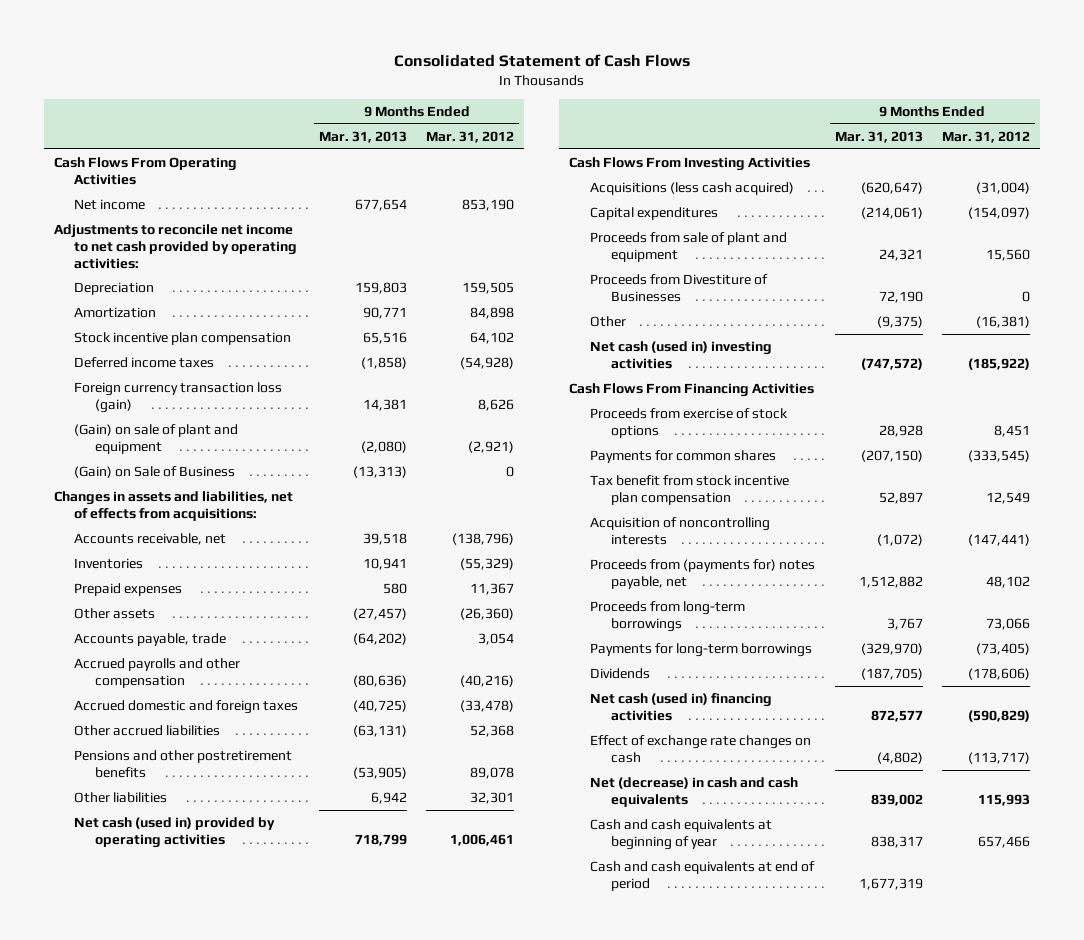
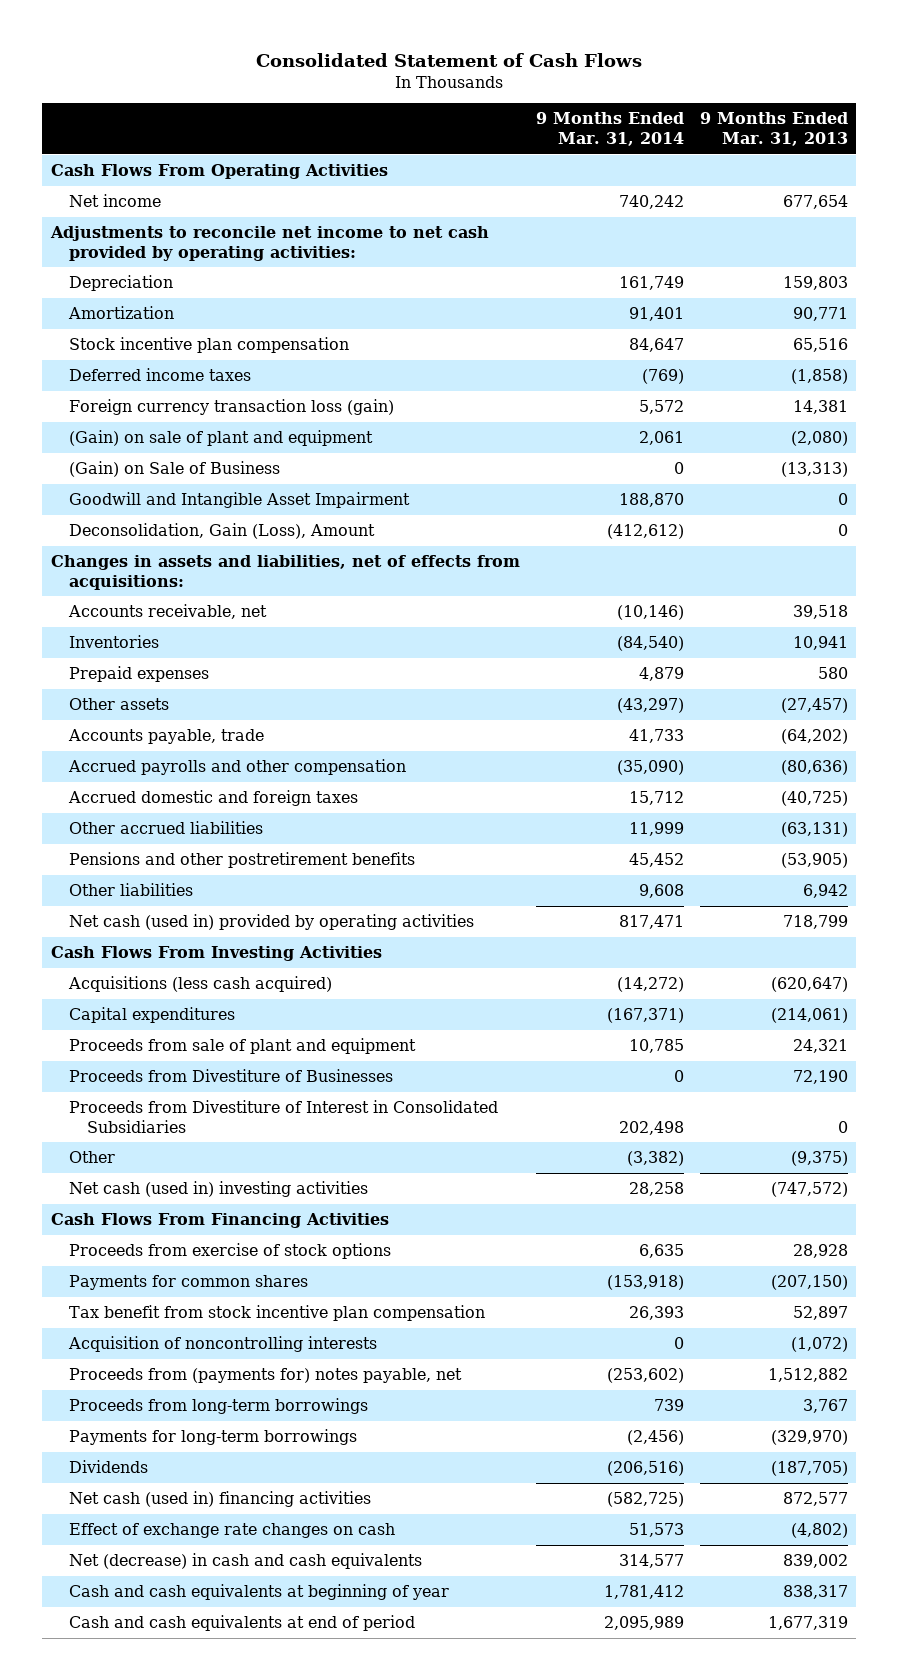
- | 9 Months Ended Mar. 31, 2013 | 9 Months Ended Mar. 31, 2012
+ | 9 Months Ended Mar. 31, 2014 | 9 Months Ended Mar. 31, 2013
+ Goodwill and Intangible Asset Impairment | 188,870 | 0
+ Deconsolidation, Gain (Loss), Amount | (412,612) | 0
+ Proceeds from Divestiture of Interest in Consolidated Subsidiaries | 202,498 | 0

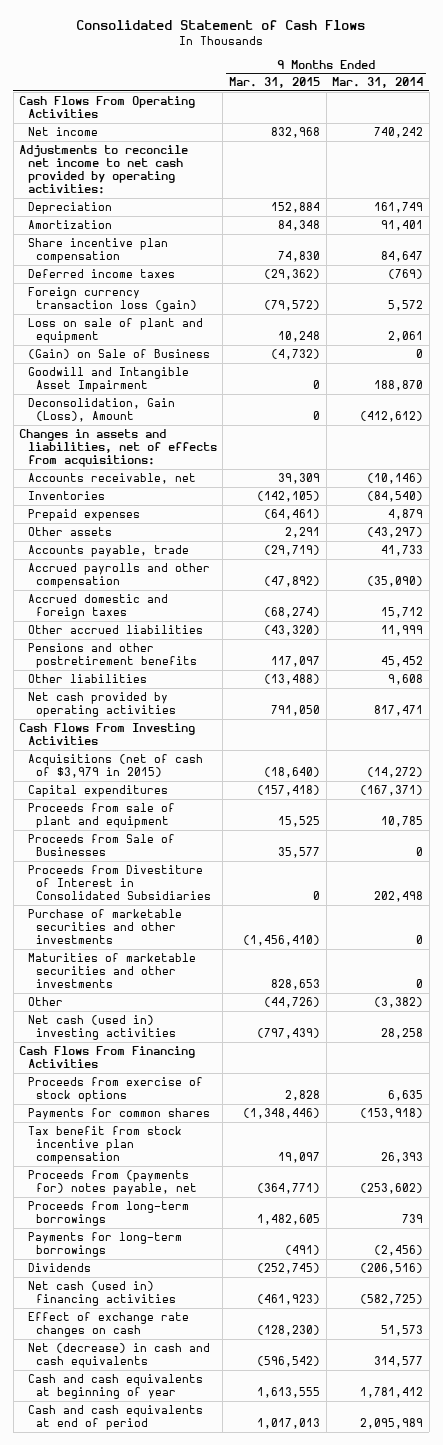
- | 9 Months Ended Mar. 31, 2014 | 9 Months Ended Mar. 31, 2013
+ | 9 Months Ended Mar. 31, 2015 | 9 Months Ended Mar. 31, 2014
- Stock incentive plan compensation | 84,647 | 65,516
+ Share incentive plan compensation | 74,830 | 84,647
- (Gain) on sale of plant and equipment | 2,061 | (2,080)
+ Loss on sale of plant and equipment | 10,248 | 2,061
- Net cash (used in) provided by operating activities | 817,471 | 718,799
+ Net cash provided by operating activities | 791,050 | 817,471
- Acquisitions (less cash acquired) | (14,272) | (620,647)
+ Acquisitions (net of cash of $3,979 in 2015) | (18,640) | (14,272)
- Proceeds from Divestiture of Businesses | 0 | 72,190
+ Proceeds from Sale of Businesses | 35,577 | 0
+ Purchase of marketable securities and other investments | (1,456,410) | 0
+ Maturities of marketable securities and other investments | 828,653 | 0
- Acquisition of noncontrolling interests | 0 | (1,072)

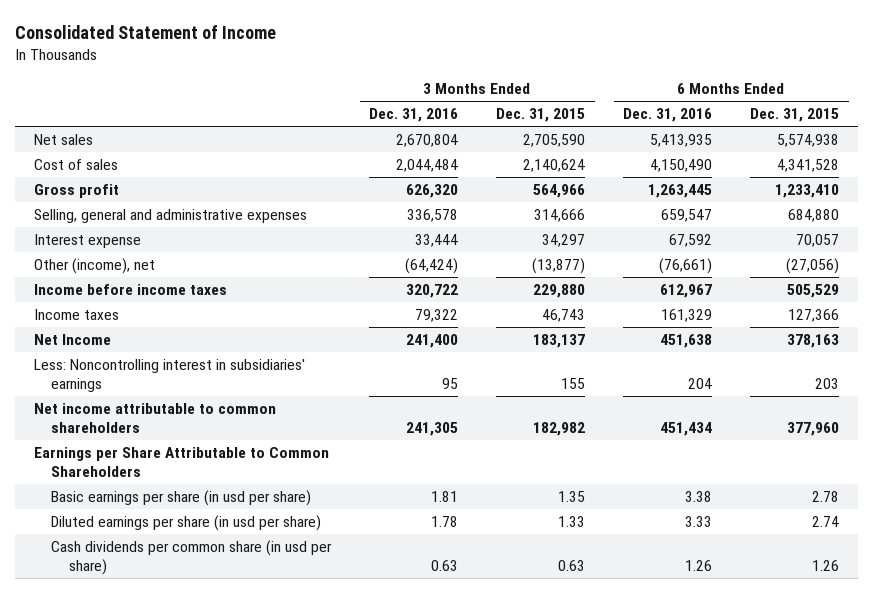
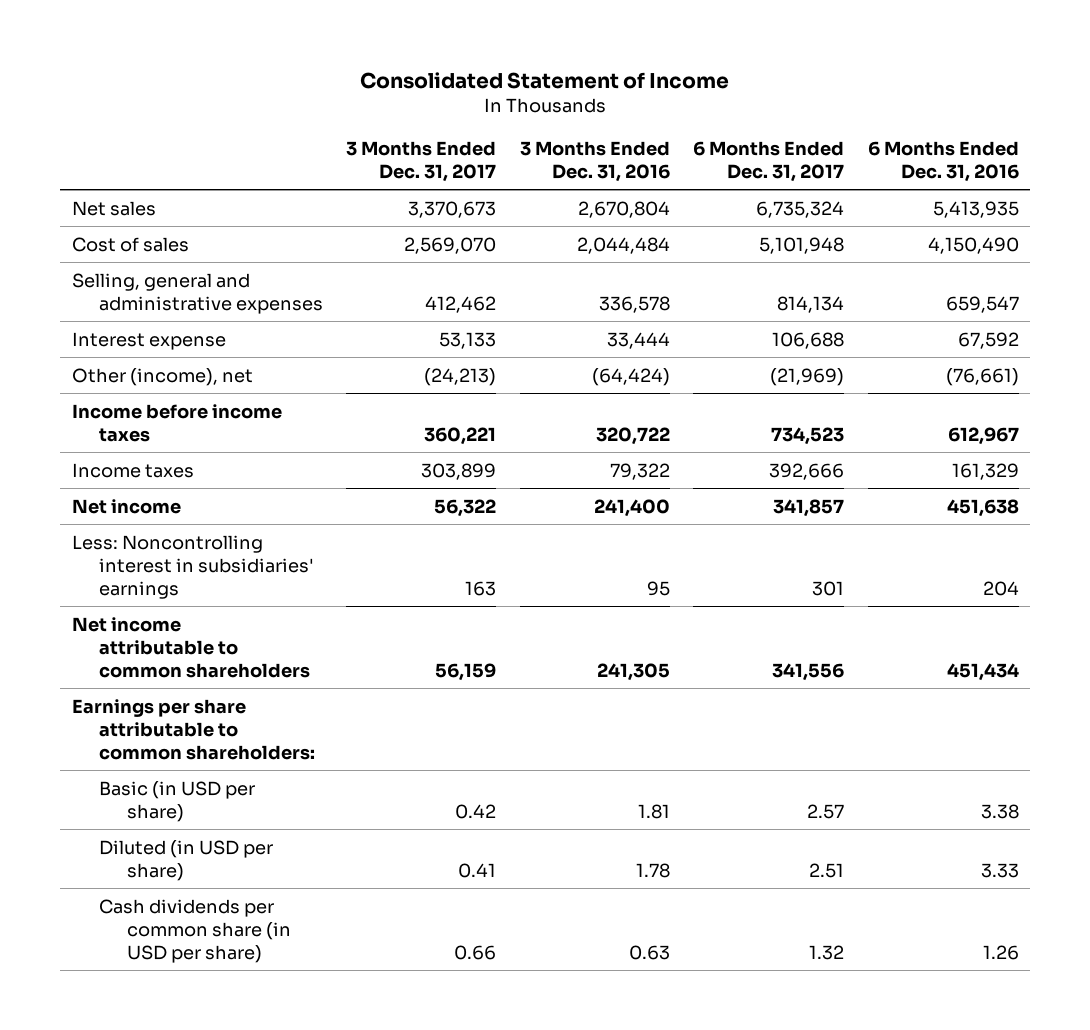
- | 3 Months Ended Dec. 31, 2016 | 3 Months Ended Dec. 31, 2015 | 6 Months Ended Dec. 31, 2016 | 6 Months Ended Dec. 31, 2015
+ | 3 Months Ended Dec. 31, 2017 | 3 Months Ended Dec. 31, 2016 | 6 Months Ended Dec. 31, 2017 | 6 Months Ended Dec. 31, 2016
- Gross profit | 626,320 | 564,966 | 1,263,445 | 1,233,410
- Net Income | 241,400 | 183,137 | 451,638 | 378,163
+ Net income | 56,322 | 241,400 | 341,857 | 451,638
- Earnings per Share Attributable to Common Shareholders
- Basic earnings per share (in usd per share) | 1.81 | 1.35 | 3.38 | 2.78
- Diluted earnings per share (in usd per share) | 1.78 | 1.33 | 3.33 | 2.74
- Cash dividends per common share (in usd per share) | 0.63 | 0.63 | 1.26 | 1.26
+ Earnings per share attributable to common shareholders:
+ Basic (in USD per share) | 0.42 | 1.81 | 2.57 | 3.38
+ Diluted (in USD per share) | 0.41 | 1.78 | 2.51 | 3.33
+ Cash dividends per common share (in USD per share) | 0.66 | 0.63 | 1.32 | 1.26

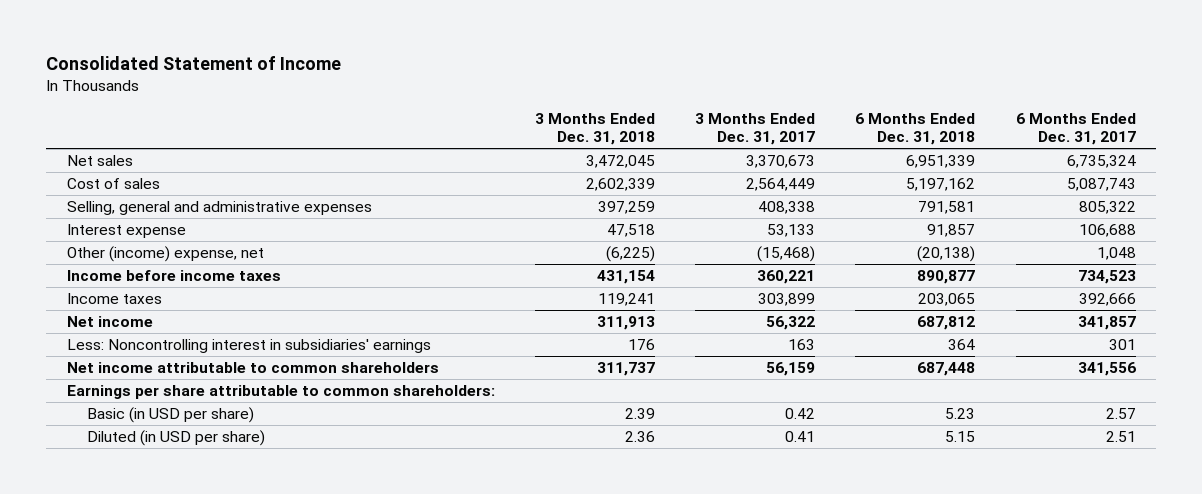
- | 3 Months Ended Dec. 31, 2017 | 3 Months Ended Dec. 31, 2016 | 6 Months Ended Dec. 31, 2017 | 6 Months Ended Dec. 31, 2016
+ | 3 Months Ended Dec. 31, 2018 | 3 Months Ended Dec. 31, 2017 | 6 Months Ended Dec. 31, 2018 | 6 Months Ended Dec. 31, 2017
- Cost of sales | 2,569,070 | 2,044,484 | 5,101,948 | 4,150,490
- Selling, general and administrative expenses | 412,462 | 336,578 | 814,134 | 659,547
+ Cost of sales | 2,602,339 | 2,564,449 | 5,197,162 | 5,087,743
+ Selling, general and administrative expenses | 397,259 | 408,338 | 791,581 | 805,322
- Other (income), net | (24,213) | (64,424) | (21,969) | (76,661)
+ Other (income) expense, net | (6,225) | (15,468) | (20,138) | 1,048
- Cash dividends per common share (in USD per share) | 0.66 | 0.63 | 1.32 | 1.26

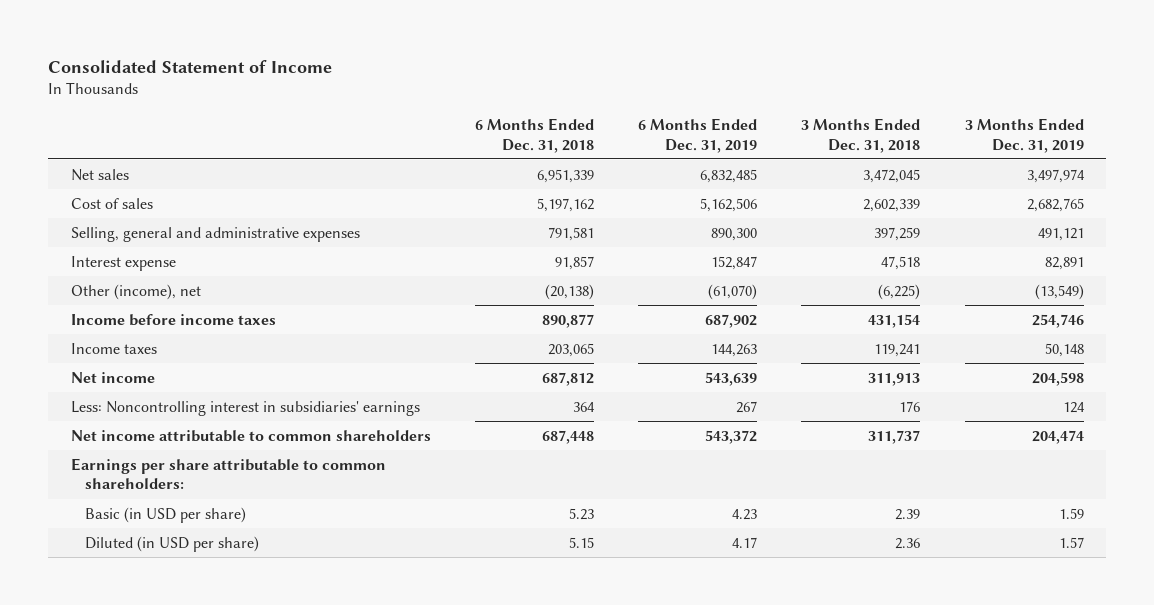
- | 3 Months Ended Dec. 31, 2018 | 3 Months Ended Dec. 31, 2017 | 6 Months Ended Dec. 31, 2018 | 6 Months Ended Dec. 31, 2017
+ | 6 Months Ended Dec. 31, 2018 | 6 Months Ended Dec. 31, 2019 | 3 Months Ended Dec. 31, 2018 | 3 Months Ended Dec. 31, 2019
- Other (income) expense, net | (6,225) | (15,468) | (20,138) | 1,048
+ Other (income), net | (20,138) | (61,070) | (6,225) | (13,549)

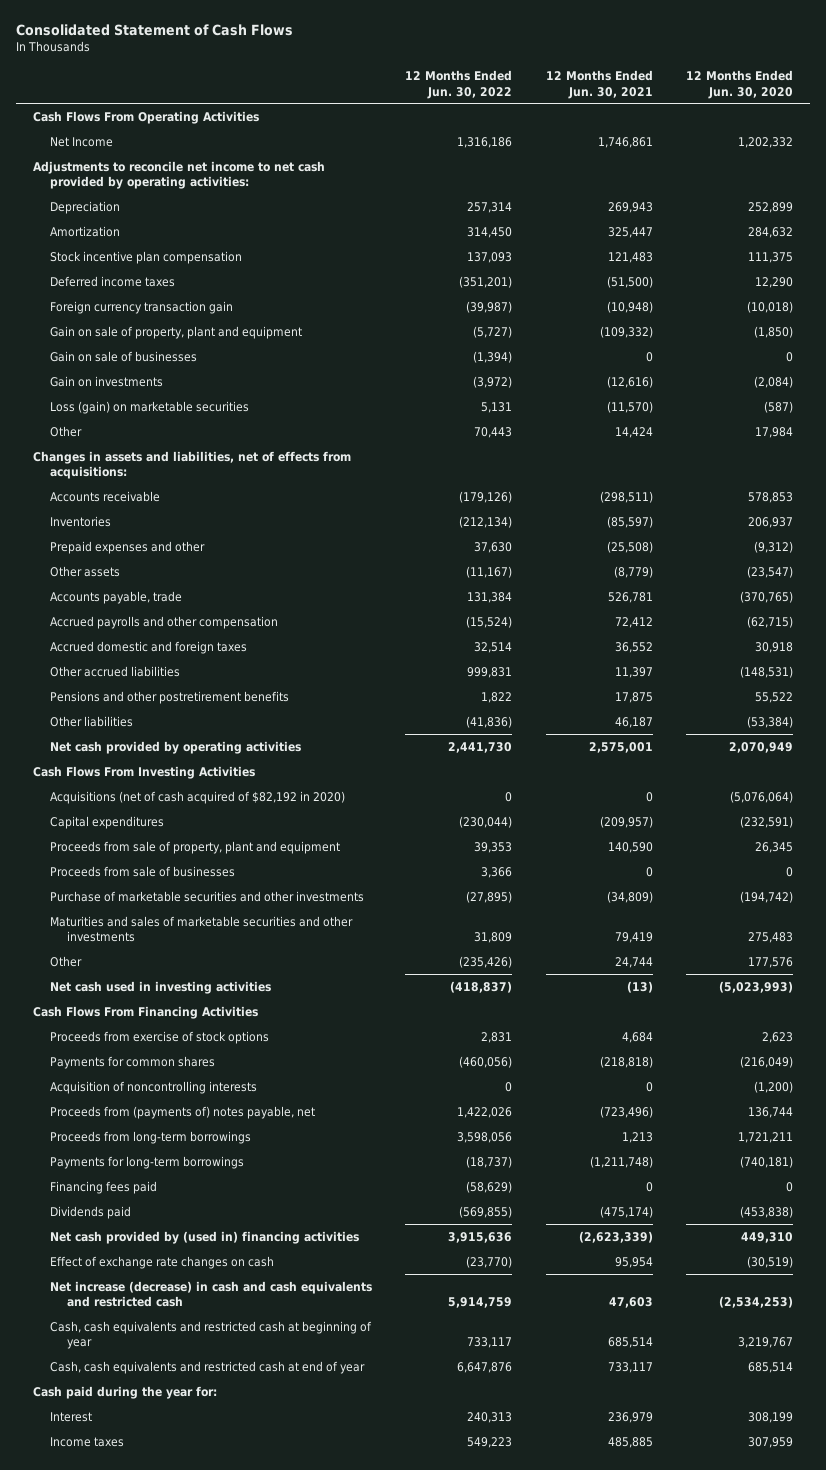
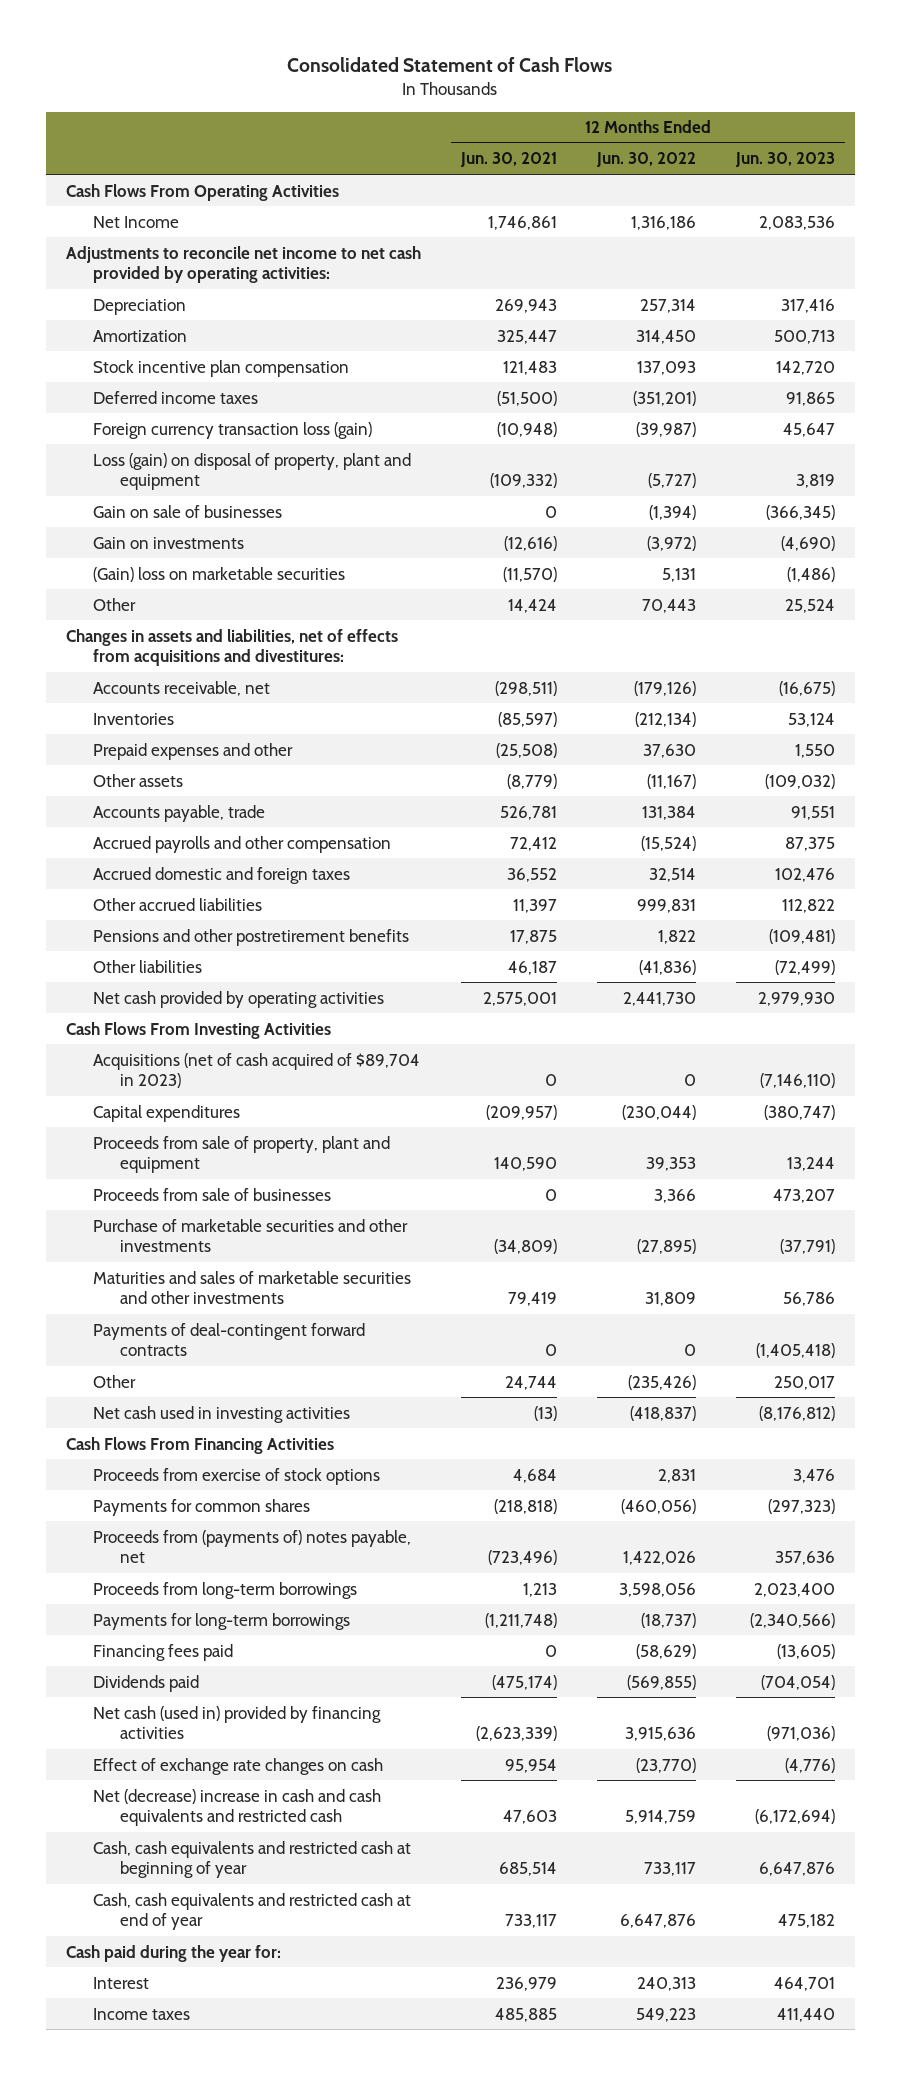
- | 12 Months Ended Jun. 30, 2022 | 12 Months Ended Jun. 30, 2021 | 12 Months Ended Jun. 30, 2020
+ | 12 Months Ended Jun. 30, 2021 | 12 Months Ended Jun. 30, 2022 | 12 Months Ended Jun. 30, 2023
- Foreign currency transaction gain | (39,987) | (10,948) | (10,018)
- Gain on sale of property, plant and equipment | (5,727) | (109,332) | (1,850)
+ Foreign currency transaction loss (gain) | (10,948) | (39,987) | 45,647
+ Loss (gain) on disposal of property, plant and equipment | (109,332) | (5,727) | 3,819
- Loss (gain) on marketable securities | 5,131 | (11,570) | (587)
+ (Gain) loss on marketable securities | (11,570) | 5,131 | (1,486)
- Changes in assets and liabilities, net of effects from acquisitions:
- Accounts receivable | (179,126) | (298,511) | 578,853
+ Changes in assets and liabilities, net of effects from acquisitions and divestitures:
+ Accounts receivable, net | (298,511) | (179,126) | (16,675)
- Acquisitions (net of cash acquired of $82,192 in 2020) | 0 | 0 | (5,076,064)
+ Acquisitions (net of cash acquired of $89,704 in 2023) | 0 | 0 | (7,146,110)
+ Payments of deal-contingent forward contracts | 0 | 0 | (1,405,418)
- Acquisition of noncontrolling interests | 0 | 0 | (1,200)
- Net cash provided by (used in) financing activities | 3,915,636 | (2,623,339) | 449,310
+ Net cash (used in) provided by financing activities | (2,623,339) | 3,915,636 | (971,036)
- Net increase (decrease) in cash and cash equivalents and restricted cash | 5,914,759 | 47,603 | (2,534,253)
+ Net (decrease) increase in cash and cash equivalents and restricted cash | 47,603 | 5,914,759 | (6,172,694)

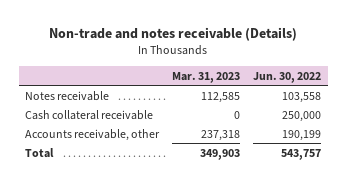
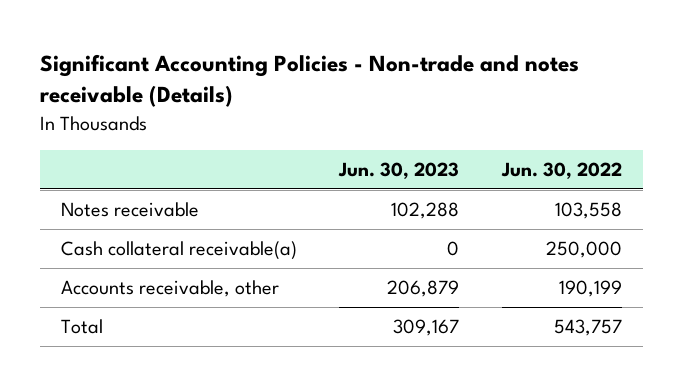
- Non-trade and notes receivable (Details)
+ Significant Accounting Policies - Non-trade and notes receivable (Details)
- | Mar. 31, 2023 | Jun. 30, 2022
+ | Jun. 30, 2023 | Jun. 30, 2022
- Cash collateral receivable | 0 | 250,000
+ Cash collateral receivable(a) | 0 | 250,000

